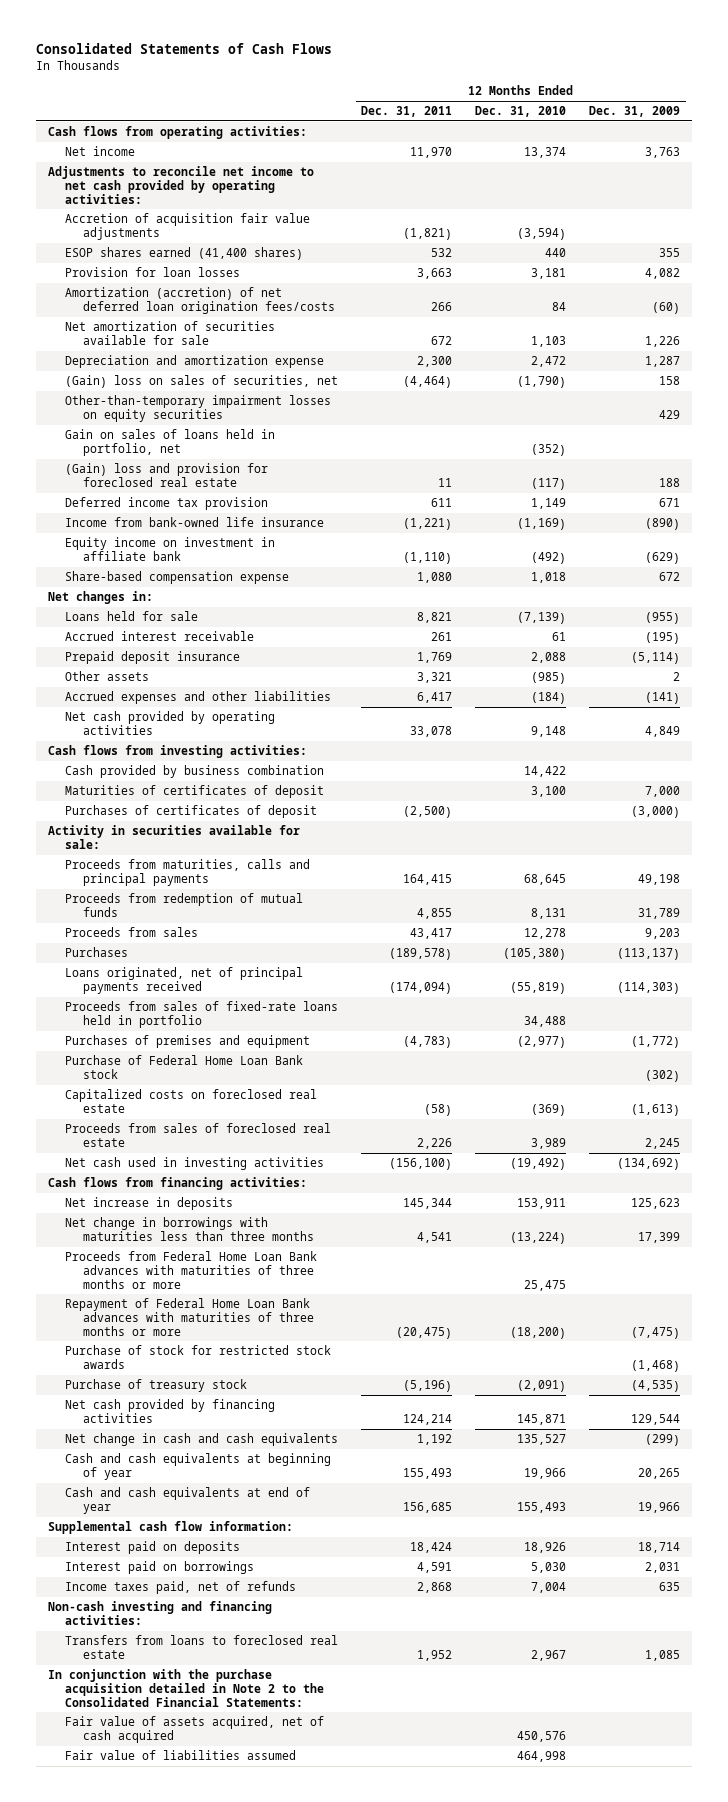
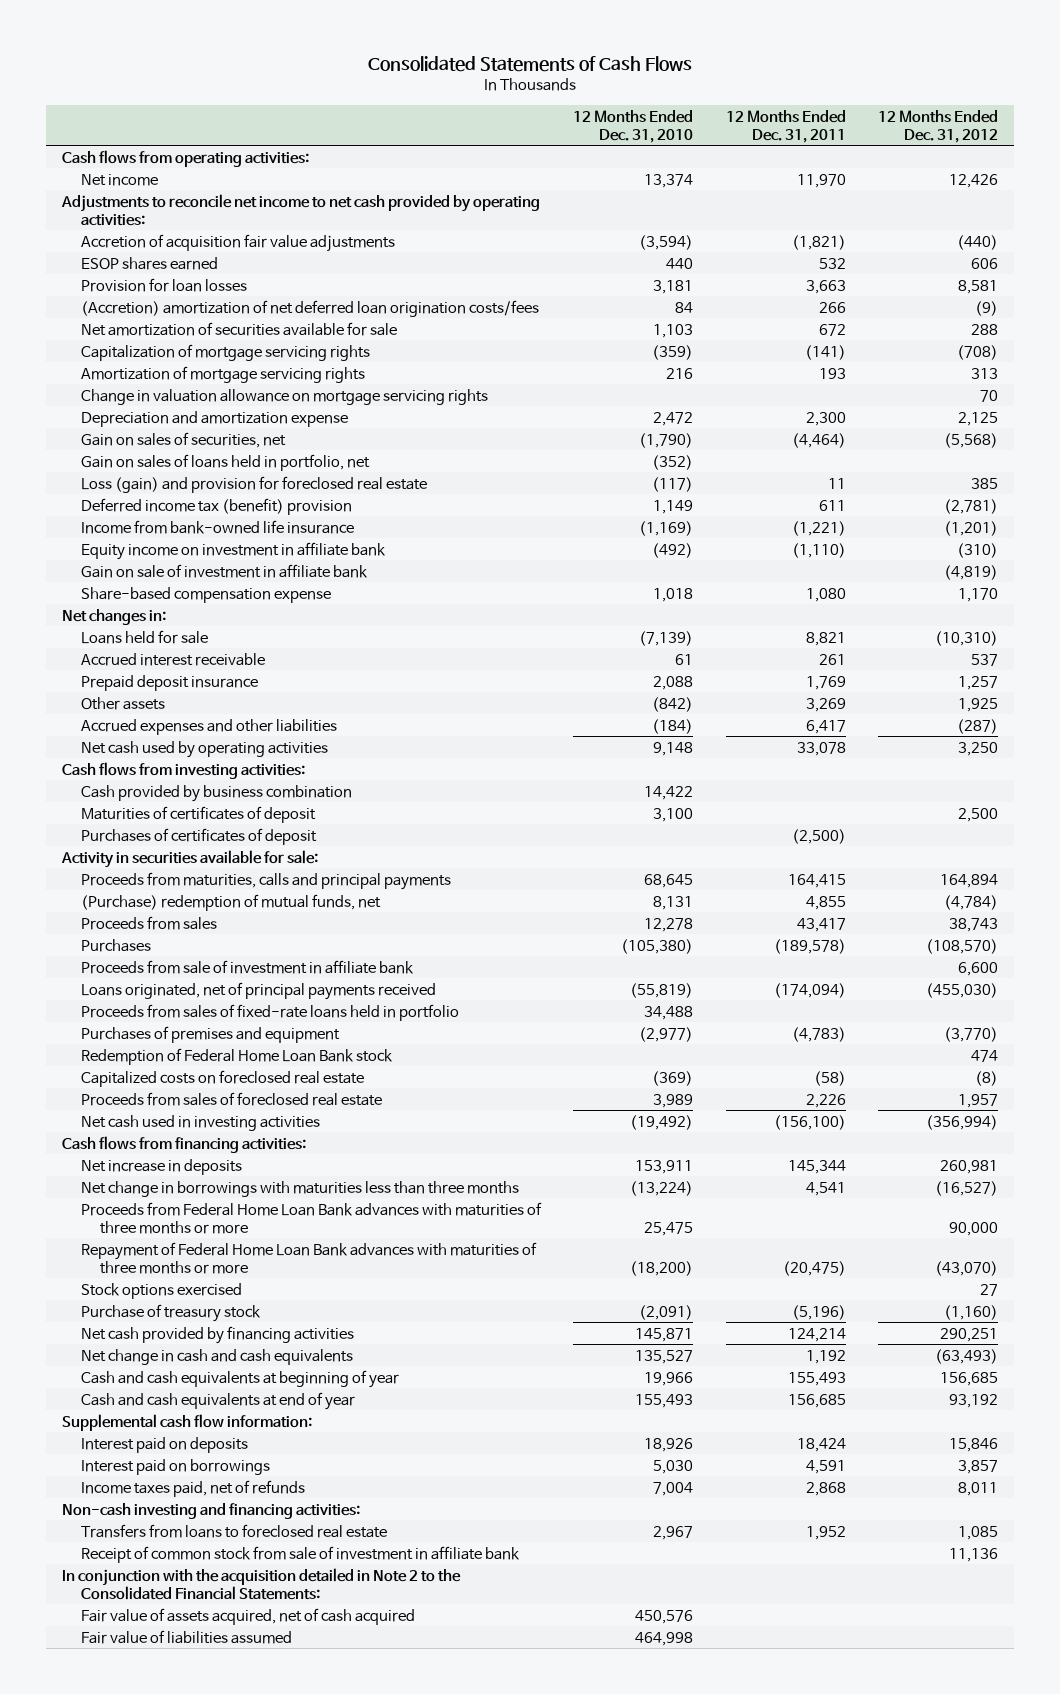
- | 12 Months Ended Dec. 31, 2011 | 12 Months Ended Dec. 31, 2010 | 12 Months Ended Dec. 31, 2009
+ | 12 Months Ended Dec. 31, 2010 | 12 Months Ended Dec. 31, 2011 | 12 Months Ended Dec. 31, 2012
- ESOP shares earned (41,400 shares) | 532 | 440 | 355
+ ESOP shares earned | 440 | 532 | 606
- Amortization (accretion) of net deferred loan origination fees/costs | 266 | 84 | (60)
+ (Accretion) amortization of net deferred loan origination costs/fees | 84 | 266 | (9)
+ Capitalization of mortgage servicing rights | (359) | (141) | (708)
+ Amortization of mortgage servicing rights | 216 | 193 | 313
+ Change in valuation allowance on mortgage servicing rights | | | 70
- (Gain) loss on sales of securities, net | (4,464) | (1,790) | 158
- Other-than-temporary impairment losses on equity securities | | | 429
+ Gain on sales of securities, net | (1,790) | (4,464) | (5,568)
- (Gain) loss and provision for foreclosed real estate | 11 | (117) | 188
- Deferred income tax provision | 611 | 1,149 | 671
+ Loss (gain) and provision for foreclosed real estate | (117) | 11 | 385
+ Deferred income tax (benefit) provision | 1,149 | 611 | (2,781)
+ Gain on sale of investment in affiliate bank | | | (4,819)
- Other assets | 3,321 | (985) | 2
+ Other assets | (842) | 3,269 | 1,925
- Net cash provided by operating activities | 33,078 | 9,148 | 4,849
+ Net cash used by operating activities | 9,148 | 33,078 | 3,250
- Proceeds from redemption of mutual funds | 4,855 | 8,131 | 31,789
+ (Purchase) redemption of mutual funds, net | 8,131 | 4,855 | (4,784)
+ Proceeds from sale of investment in affiliate bank | | | 6,600
- Purchase of Federal Home Loan Bank stock | | | (302)
+ Redemption of Federal Home Loan Bank stock | | | 474
- Purchase of stock for restricted stock awards | | | (1,468)
+ Stock options exercised | | | 27
- In conjunction with the purchase acquisition detailed in Note 2 to the Consolidated Financial Statements:
+ Receipt of common stock from sale of investment in affiliate bank | | | 11,136
+ In conjunction with the acquisition detailed in Note 2 to the Consolidated Financial Statements:

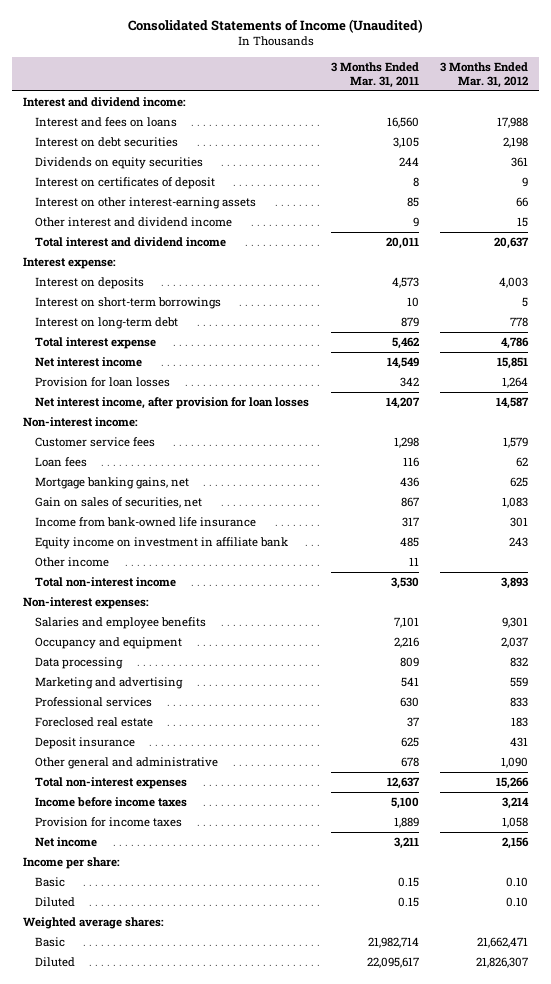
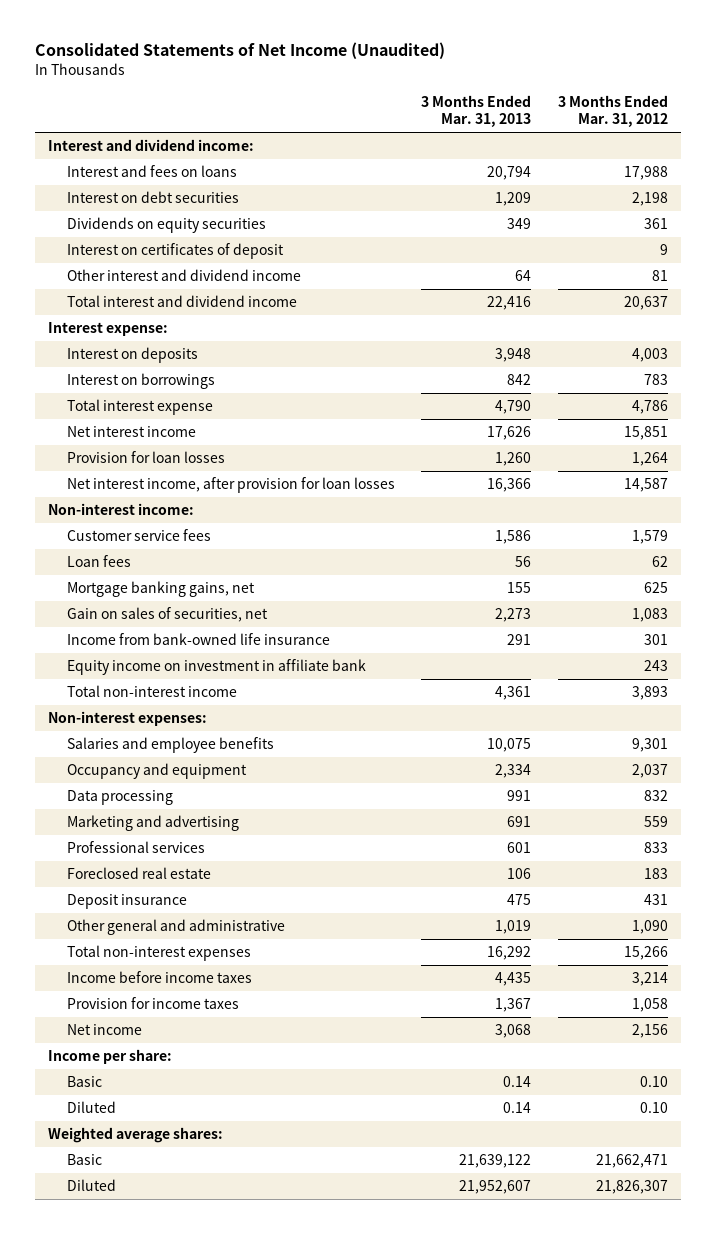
- Consolidated Statements of Income (Unaudited)
+ Consolidated Statements of Net Income (Unaudited)
- | 3 Months Ended Mar. 31, 2011 | 3 Months Ended Mar. 31, 2012
+ | 3 Months Ended Mar. 31, 2013 | 3 Months Ended Mar. 31, 2012
- Interest on other interest-earning assets | 85 | 66
- Other interest and dividend income | 9 | 15
+ Other interest and dividend income | 64 | 81
- Interest on short-term borrowings | 10 | 5
- Interest on long-term debt | 879 | 778
+ Interest on borrowings | 842 | 783
- Other income | 11 |

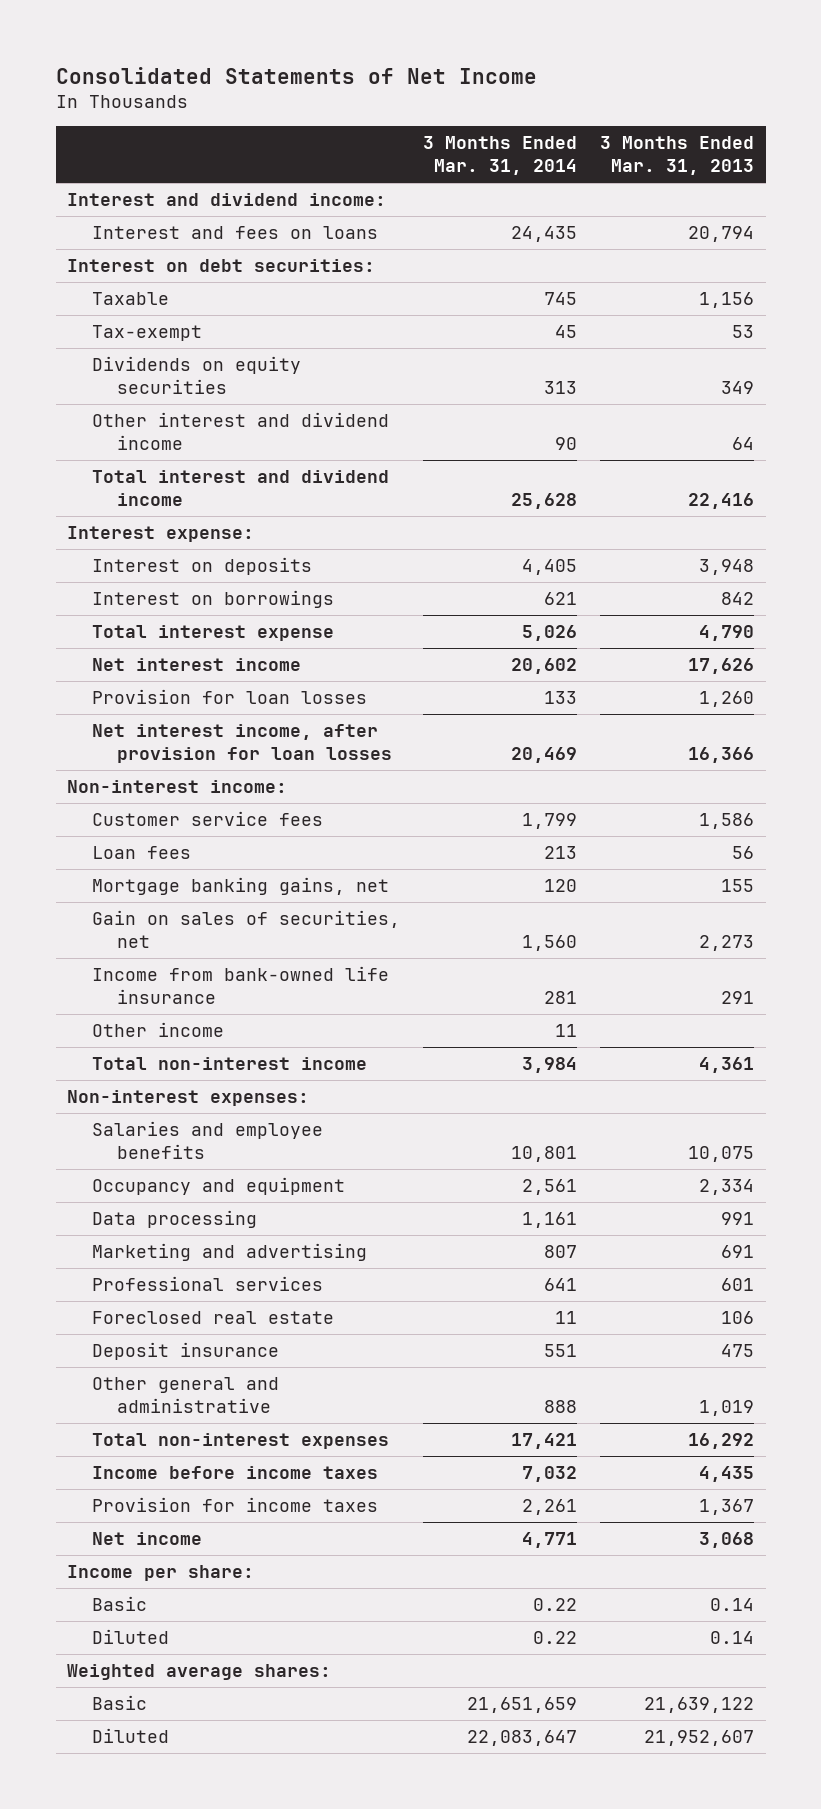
- Consolidated Statements of Net Income (Unaudited)
+ Consolidated Statements of Net Income
- | 3 Months Ended Mar. 31, 2013 | 3 Months Ended Mar. 31, 2012
+ | 3 Months Ended Mar. 31, 2014 | 3 Months Ended Mar. 31, 2013
- Interest on debt securities | 1,209 | 2,198
+ Interest on debt securities:
+ Taxable | 745 | 1,156
+ Tax-exempt | 45 | 53
- Interest on certificates of deposit | | 9
- Equity income on investment in affiliate bank | | 243
+ Other income | 11 |

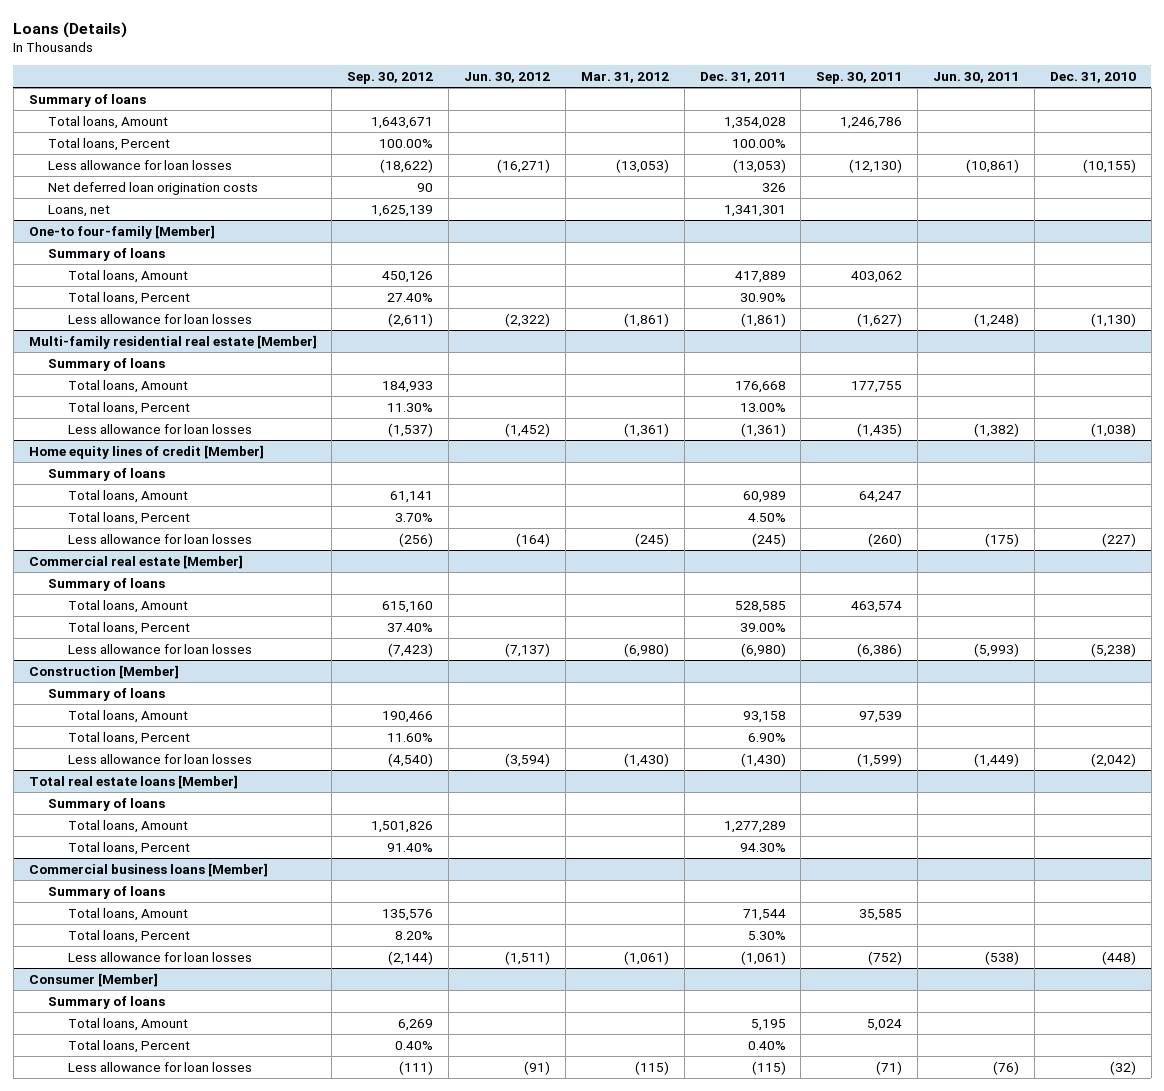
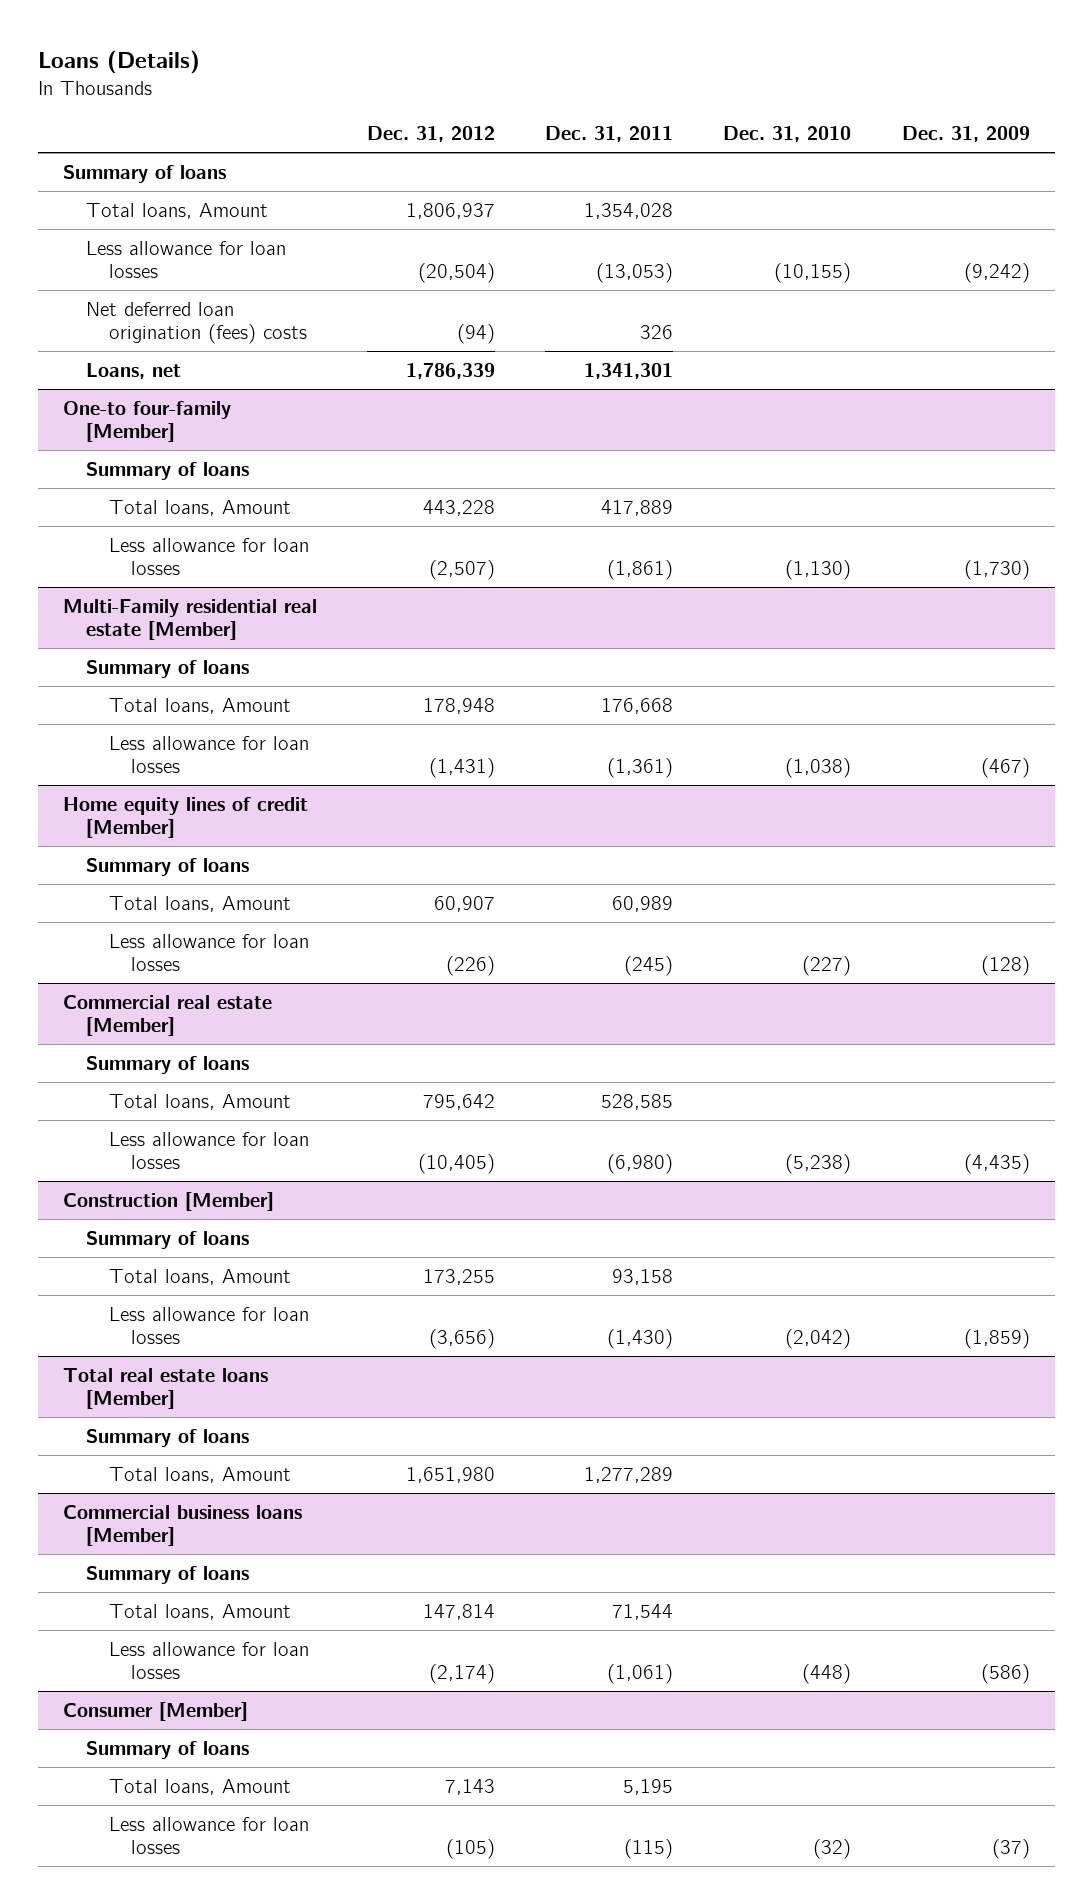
- | Sep. 30, 2012 | Jun. 30, 2012 | Mar. 31, 2012 | Dec. 31, 2011 | Sep. 30, 2011 | Jun. 30, 2011 | Dec. 31, 2010
+ | Dec. 31, 2012 | Dec. 31, 2011 | Dec. 31, 2010 | Dec. 31, 2009
- Total loans, Percent | 100.00% | | | 100.00% | | |
- Net deferred loan origination costs | 90 | | | 326 | | |
+ Net deferred loan origination (fees) costs | (94) | 326 | |
@ One-to four-family [Member]
- Total loans, Percent | 27.40% | | | 30.90% | | |
- Multi-family residential real estate [Member]
+ Multi-Family residential real estate [Member]
- Total loans, Percent | 11.30% | | | 13.00% | | |
@ Home equity lines of credit [Member]
- Total loans, Percent | 3.70% | | | 4.50% | | |
@ Commercial real estate [Member]
- Total loans, Percent | 37.40% | | | 39.00% | | |
@ Construction [Member]
- Total loans, Percent | 11.60% | | | 6.90% | | |
@ Total real estate loans [Member]
- Total loans, Percent | 91.40% | | | 94.30% | | |
@ Commercial business loans [Member]
- Total loans, Percent | 8.20% | | | 5.30% | | |
@ Consumer [Member]
- Total loans, Percent | 0.40% | | | 0.40% | | |

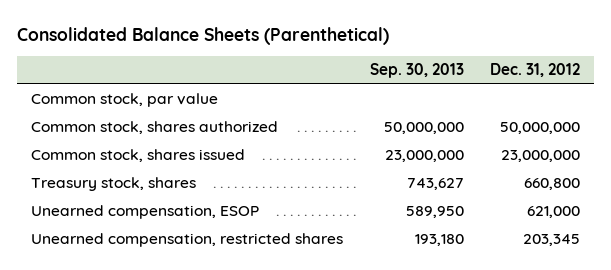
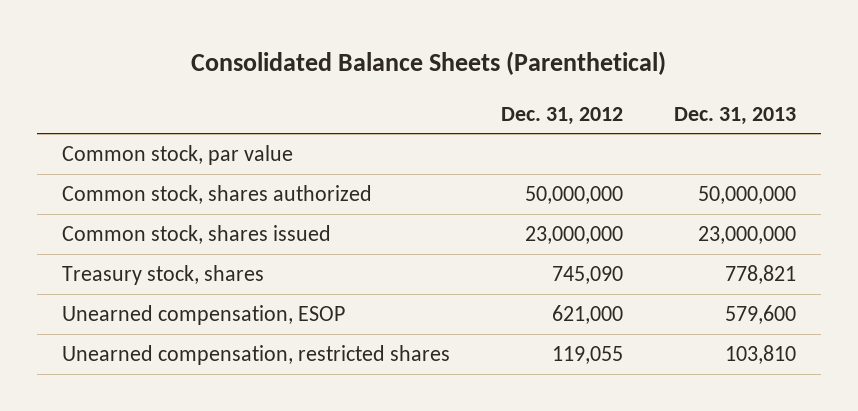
- | Sep. 30, 2013 | Dec. 31, 2012
+ | Dec. 31, 2012 | Dec. 31, 2013
- Treasury stock, shares | 743,627 | 660,800
+ Treasury stock, shares | 745,090 | 778,821
- Unearned compensation, restricted shares | 193,180 | 203,345
+ Unearned compensation, restricted shares | 119,055 | 103,810

